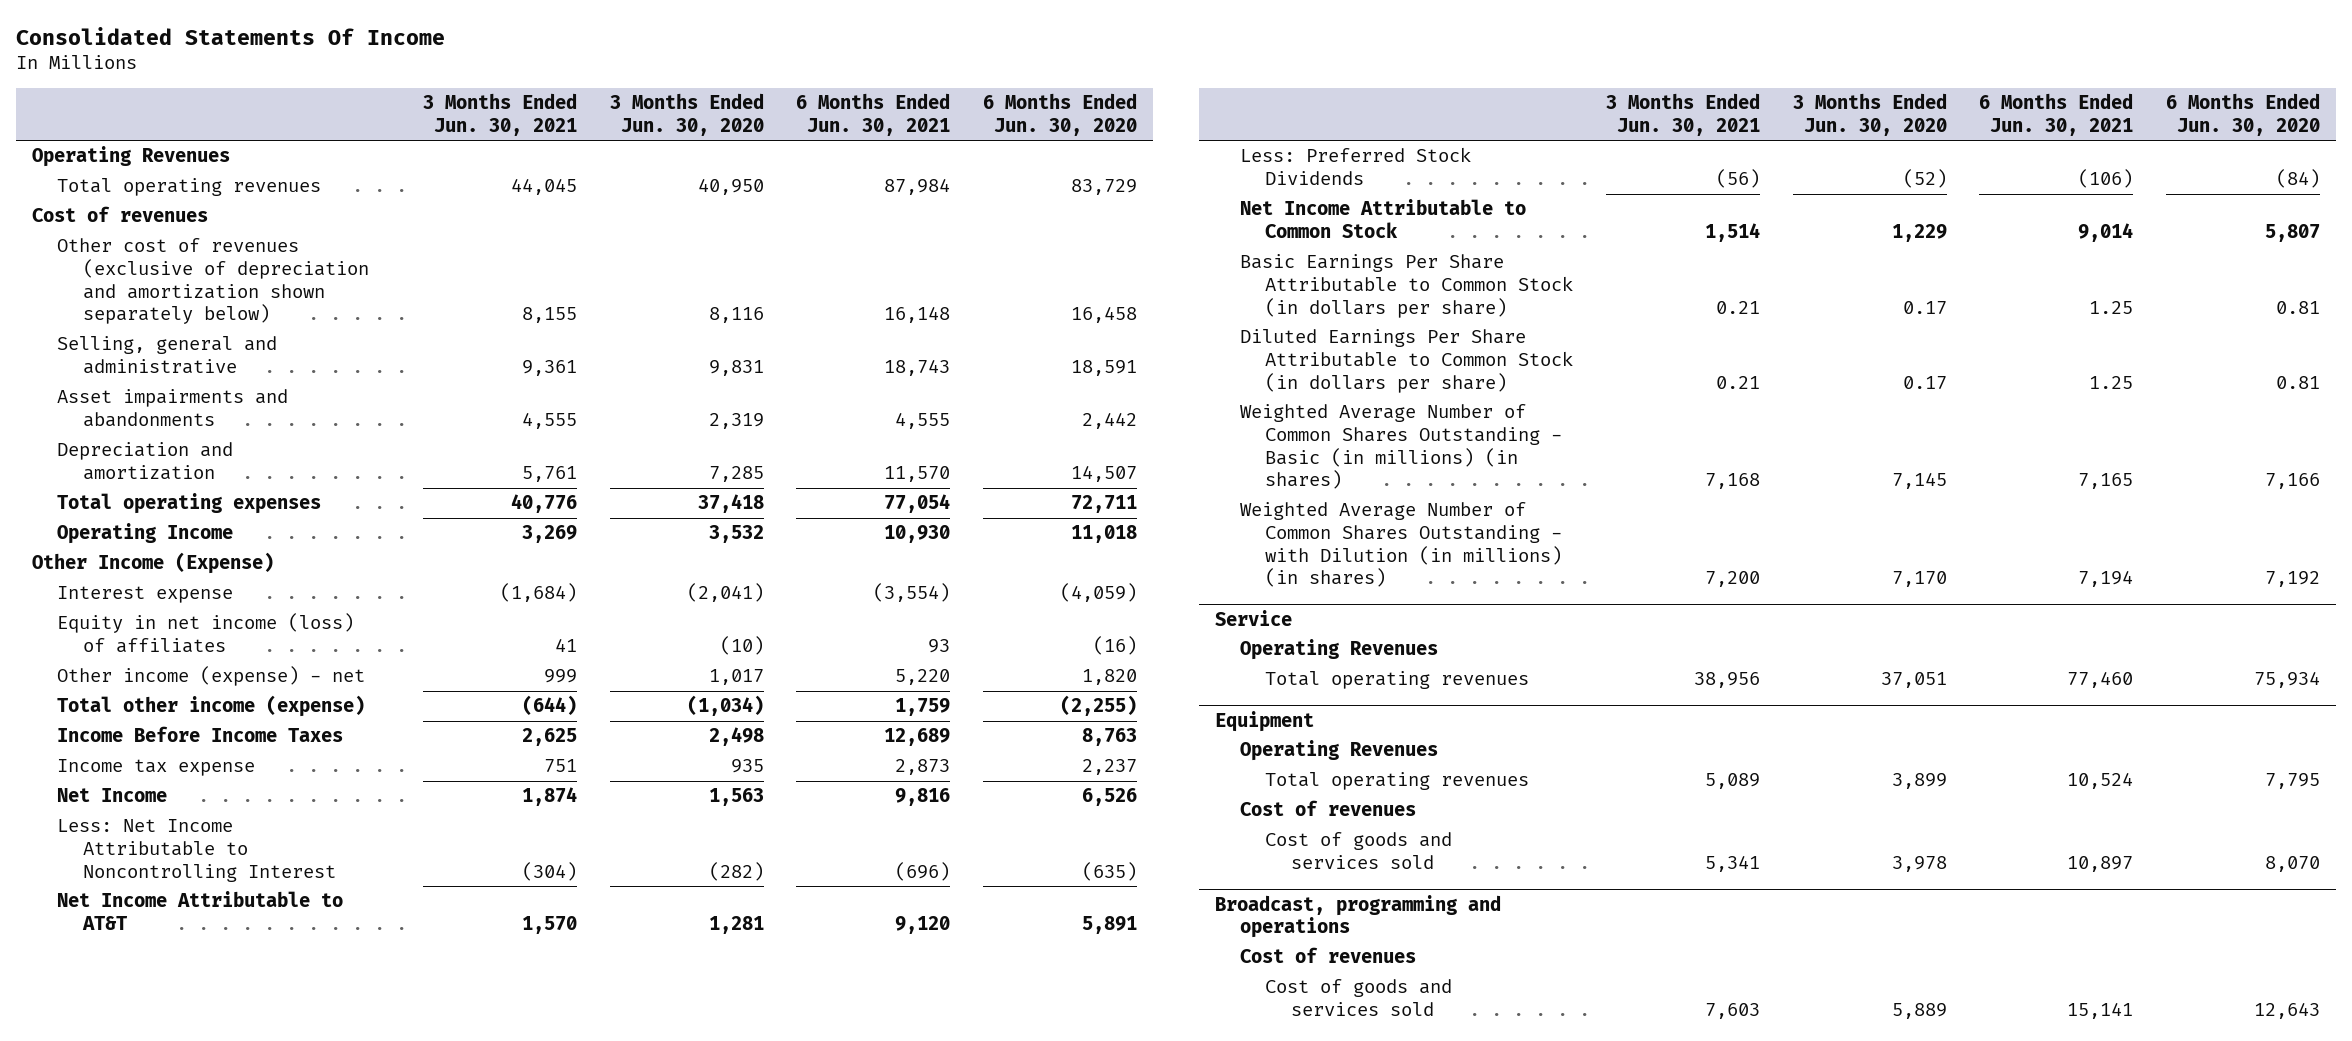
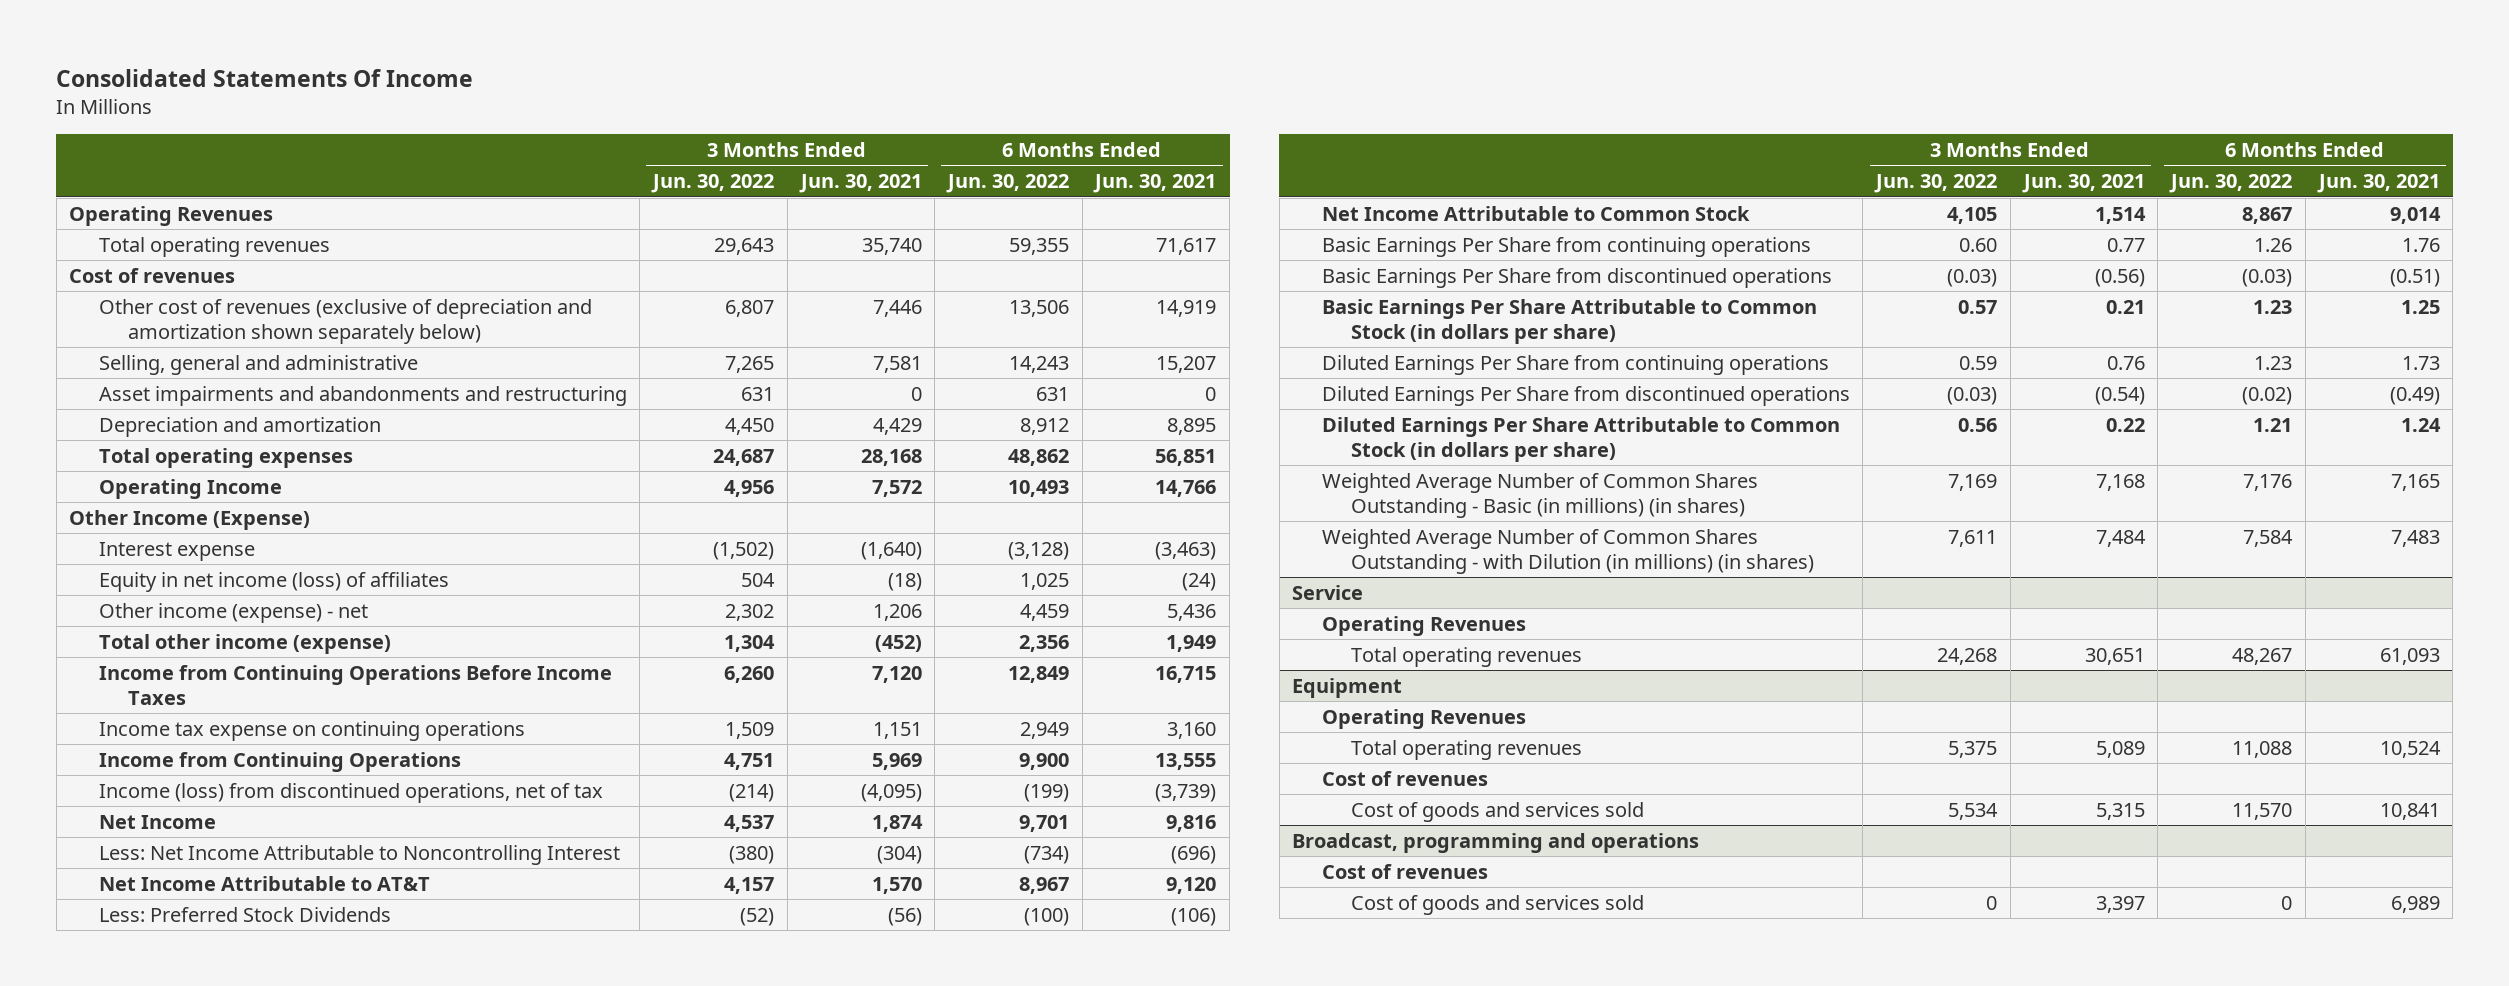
- | 3 Months Ended Jun. 30, 2021 | 3 Months Ended Jun. 30, 2020 | 6 Months Ended Jun. 30, 2021 | 6 Months Ended Jun. 30, 2020
+ | 3 Months Ended Jun. 30, 2022 | 3 Months Ended Jun. 30, 2021 | 6 Months Ended Jun. 30, 2022 | 6 Months Ended Jun. 30, 2021
- Total operating revenues | 44,045 | 40,950 | 87,984 | 83,729
+ Total operating revenues | 29,643 | 35,740 | 59,355 | 71,617
- Other cost of revenues (exclusive of depreciation and amortization shown separately below) | 8,155 | 8,116 | 16,148 | 16,458
- Selling, general and administrative | 9,361 | 9,831 | 18,743 | 18,591
- Asset impairments and abandonments | 4,555 | 2,319 | 4,555 | 2,442
- Depreciation and amortization | 5,761 | 7,285 | 11,570 | 14,507
- Total operating expenses | 40,776 | 37,418 | 77,054 | 72,711
- Operating Income | 3,269 | 3,532 | 10,930 | 11,018
+ Other cost of revenues (exclusive of depreciation and amortization shown separately below) | 6,807 | 7,446 | 13,506 | 14,919
+ Selling, general and administrative | 7,265 | 7,581 | 14,243 | 15,207
+ Asset impairments and abandonments and restructuring | 631 | 0 | 631 | 0
+ Depreciation and amortization | 4,450 | 4,429 | 8,912 | 8,895
+ Total operating expenses | 24,687 | 28,168 | 48,862 | 56,851
+ Operating Income | 4,956 | 7,572 | 10,493 | 14,766
- Interest expense | (1,684) | (2,041) | (3,554) | (4,059)
- Equity in net income (loss) of affiliates | 41 | (10) | 93 | (16)
- Other income (expense) - net | 999 | 1,017 | 5,220 | 1,820
- Total other income (expense) | (644) | (1,034) | 1,759 | (2,255)
- Income Before Income Taxes | 2,625 | 2,498 | 12,689 | 8,763
- Income tax expense | 751 | 935 | 2,873 | 2,237
+ Interest expense | (1,502) | (1,640) | (3,128) | (3,463)
+ Equity in net income (loss) of affiliates | 504 | (18) | 1,025 | (24)
+ Other income (expense) - net | 2,302 | 1,206 | 4,459 | 5,436
+ Total other income (expense) | 1,304 | (452) | 2,356 | 1,949
+ Income from Continuing Operations Before Income Taxes | 6,260 | 7,120 | 12,849 | 16,715
+ Income tax expense on continuing operations | 1,509 | 1,151 | 2,949 | 3,160
+ Income from Continuing Operations | 4,751 | 5,969 | 9,900 | 13,555
+ Income (loss) from discontinued operations, net of tax | (214) | (4,095) | (199) | (3,739)
+ Basic Earnings Per Share from continuing operations | 0.60 | 0.77 | 1.26 | 1.76
+ Basic Earnings Per Share from discontinued operations | (0.03) | (0.56) | (0.03) | (0.51)
- Diluted Earnings Per Share Attributable to Common Stock (in dollars per share) | 0.21 | 0.17 | 1.25 | 0.81
+ Diluted Earnings Per Share from continuing operations | 0.59 | 0.76 | 1.23 | 1.73
+ Diluted Earnings Per Share from discontinued operations | (0.03) | (0.54) | (0.02) | (0.49)
+ Diluted Earnings Per Share Attributable to Common Stock (in dollars per share) | 0.56 | 0.22 | 1.21 | 1.24
- Weighted Average Number of Common Shares Outstanding - with Dilution (in millions) (in shares) | 7,200 | 7,170 | 7,194 | 7,192
+ Weighted Average Number of Common Shares Outstanding - with Dilution (in millions) (in shares) | 7,611 | 7,484 | 7,584 | 7,483
@ Service
- Total operating revenues | 38,956 | 37,051 | 77,460 | 75,934
+ Total operating revenues | 24,268 | 30,651 | 48,267 | 61,093
@ Equipment
- Cost of goods and services sold | 5,341 | 3,978 | 10,897 | 8,070
+ Cost of goods and services sold | 5,534 | 5,315 | 11,570 | 10,841
@ Broadcast, programming and operations
- Cost of goods and services sold | 7,603 | 5,889 | 15,141 | 12,643
+ Cost of goods and services sold | 0 | 3,397 | 0 | 6,989

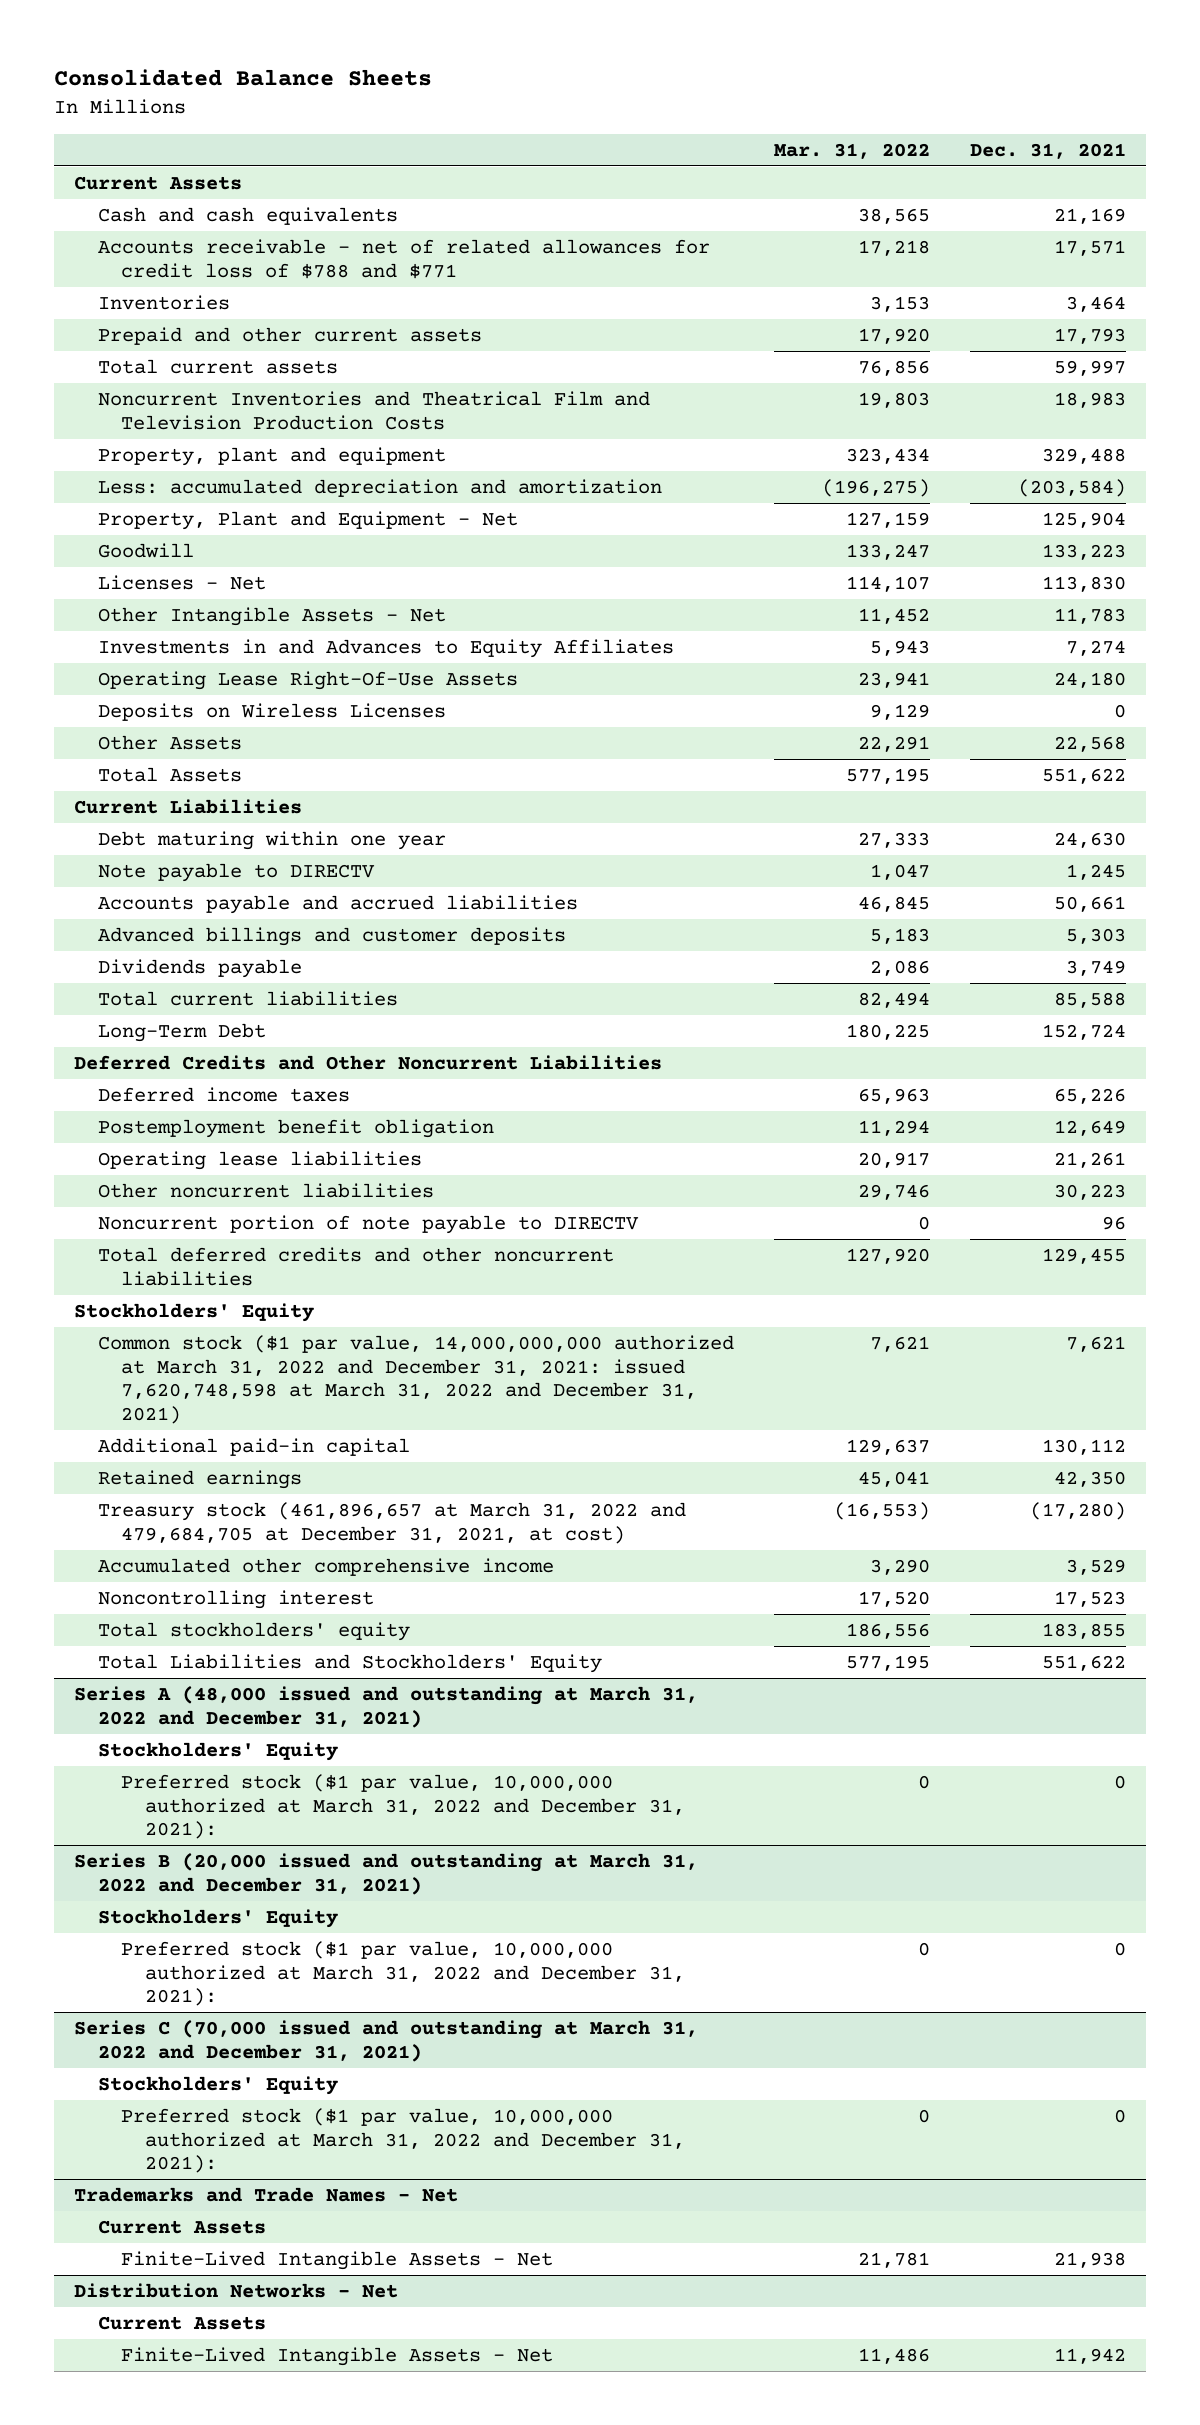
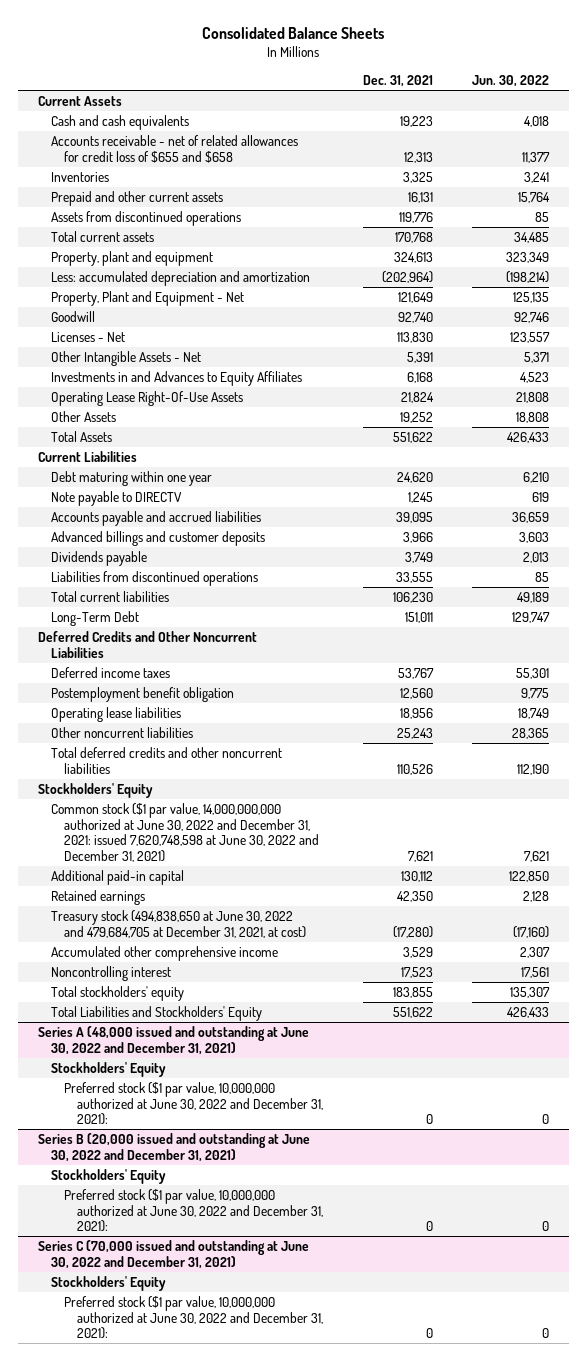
- | Mar. 31, 2022 | Dec. 31, 2021
+ | Dec. 31, 2021 | Jun. 30, 2022
- Cash and cash equivalents | 38,565 | 21,169
- Accounts receivable - net of related allowances for credit loss of $788 and $771 | 17,218 | 17,571
- Inventories | 3,153 | 3,464
- Prepaid and other current assets | 17,920 | 17,793
- Total current assets | 76,856 | 59,997
- Noncurrent Inventories and Theatrical Film and Television Production Costs | 19,803 | 18,983
- Property, plant and equipment | 323,434 | 329,488
- Less: accumulated depreciation and amortization | (196,275) | (203,584)
- Property, Plant and Equipment - Net | 127,159 | 125,904
- Goodwill | 133,247 | 133,223
+ Cash and cash equivalents | 19,223 | 4,018
+ Accounts receivable - net of related allowances for credit loss of $655 and $658 | 12,313 | 11,377
+ Inventories | 3,325 | 3,241
+ Prepaid and other current assets | 16,131 | 15,764
+ Assets from discontinued operations | 119,776 | 85
+ Total current assets | 170,768 | 34,485
+ Property, plant and equipment | 324,613 | 323,349
+ Less: accumulated depreciation and amortization | (202,964) | (198,214)
+ Property, Plant and Equipment - Net | 121,649 | 125,135
+ Goodwill | 92,740 | 92,746
- Other Intangible Assets - Net | 11,452 | 11,783
- Investments in and Advances to Equity Affiliates | 5,943 | 7,274
- Operating Lease Right-Of-Use Assets | 23,941 | 24,180
- Deposits on Wireless Licenses | 9,129 | 0
- Other Assets | 22,291 | 22,568
+ Other Intangible Assets - Net | 5,391 | 5,371
+ Investments in and Advances to Equity Affiliates | 6,168 | 4,523
+ Operating Lease Right-Of-Use Assets | 21,824 | 21,808
+ Other Assets | 19,252 | 18,808
- Debt maturing within one year | 27,333 | 24,630
+ Debt maturing within one year | 24,620 | 6,210
- Accounts payable and accrued liabilities | 46,845 | 50,661
- Advanced billings and customer deposits | 5,183 | 5,303
+ Accounts payable and accrued liabilities | 39,095 | 36,659
+ Advanced billings and customer deposits | 3,966 | 3,603
- Total current liabilities | 82,494 | 85,588
- Long-Term Debt | 180,225 | 152,724
+ Liabilities from discontinued operations | 33,555 | 85
+ Total current liabilities | 106,230 | 49,189
+ Long-Term Debt | 151,011 | 129,747
- Deferred income taxes | 65,963 | 65,226
- Postemployment benefit obligation | 11,294 | 12,649
- Operating lease liabilities | 20,917 | 21,261
- Other noncurrent liabilities | 29,746 | 30,223
- Noncurrent portion of note payable to DIRECTV | 0 | 96
- Total deferred credits and other noncurrent liabilities | 127,920 | 129,455
+ Deferred income taxes | 53,767 | 55,301
+ Postemployment benefit obligation | 12,560 | 9,775
+ Operating lease liabilities | 18,956 | 18,749
+ Other noncurrent liabilities | 25,243 | 28,365
+ Total deferred credits and other noncurrent liabilities | 110,526 | 112,190
- Common stock ($1 par value, 14,000,000,000 authorized at March 31, 2022 and December 31, 2021: issued 7,620,748,598 at March 31, 2022 and December 31, 2021) | 7,621 | 7,621
+ Common stock ($1 par value, 14,000,000,000 authorized at June 30, 2022 and December 31, 2021: issued 7,620,748,598 at June 30, 2022 and December 31, 2021) | 7,621 | 7,621
- Treasury stock (461,896,657 at March 31, 2022 and 479,684,705 at December 31, 2021, at cost) | (16,553) | (17,280)
+ Treasury stock (494,838,650 at June 30, 2022 and 479,684,705 at December 31, 2021, at cost) | (17,280) | (17,160)
- Series A (48,000 issued and outstanding at March 31, 2022 and December 31, 2021)
+ Series A (48,000 issued and outstanding at June 30, 2022 and December 31, 2021)
- Preferred stock ($1 par value, 10,000,000 authorized at March 31, 2022 and December 31, 2021): | 0 | 0
- Series B (20,000 issued and outstanding at March 31, 2022 and December 31, 2021)
+ Preferred stock ($1 par value, 10,000,000 authorized at June 30, 2022 and December 31, 2021): | 0 | 0
+ Series B (20,000 issued and outstanding at June 30, 2022 and December 31, 2021)
- Preferred stock ($1 par value, 10,000,000 authorized at March 31, 2022 and December 31, 2021): | 0 | 0
- Series C (70,000 issued and outstanding at March 31, 2022 and December 31, 2021)
+ Preferred stock ($1 par value, 10,000,000 authorized at June 30, 2022 and December 31, 2021): | 0 | 0
+ Series C (70,000 issued and outstanding at June 30, 2022 and December 31, 2021)
- Preferred stock ($1 par value, 10,000,000 authorized at March 31, 2022 and December 31, 2021): | 0 | 0
- Trademarks and Trade Names - Net
- Current Assets
- Finite-Lived Intangible Assets - Net | 21,781 | 21,938
- Distribution Networks - Net
- Current Assets
- Finite-Lived Intangible Assets - Net | 11,486 | 11,942
+ Preferred stock ($1 par value, 10,000,000 authorized at June 30, 2022 and December 31, 2021): | 0 | 0

